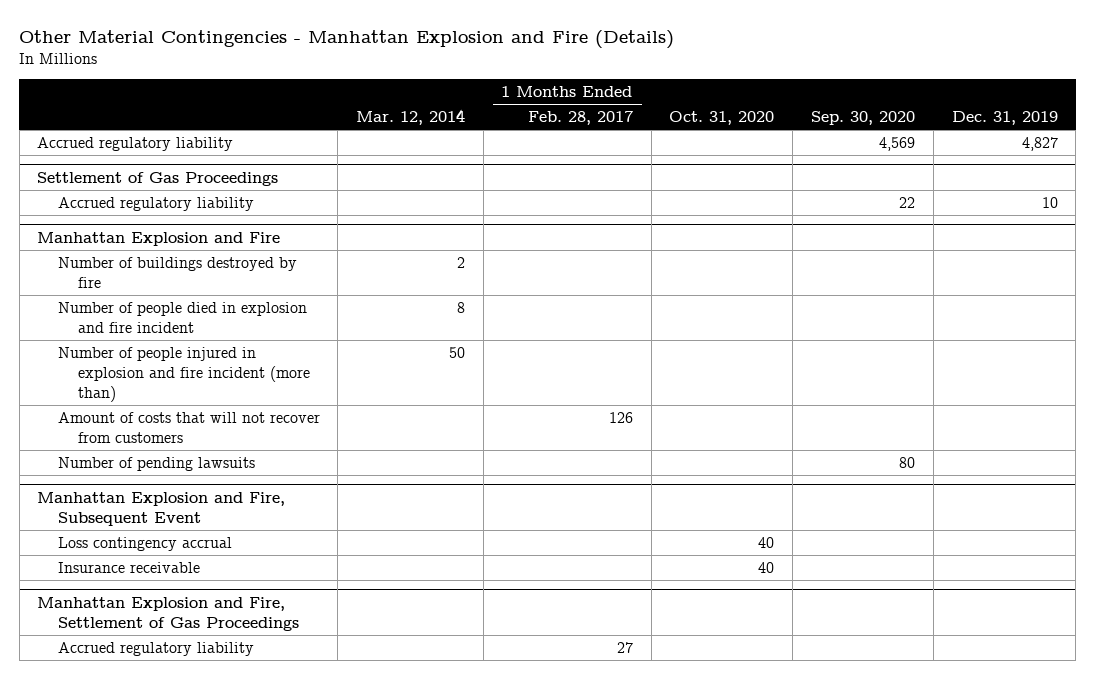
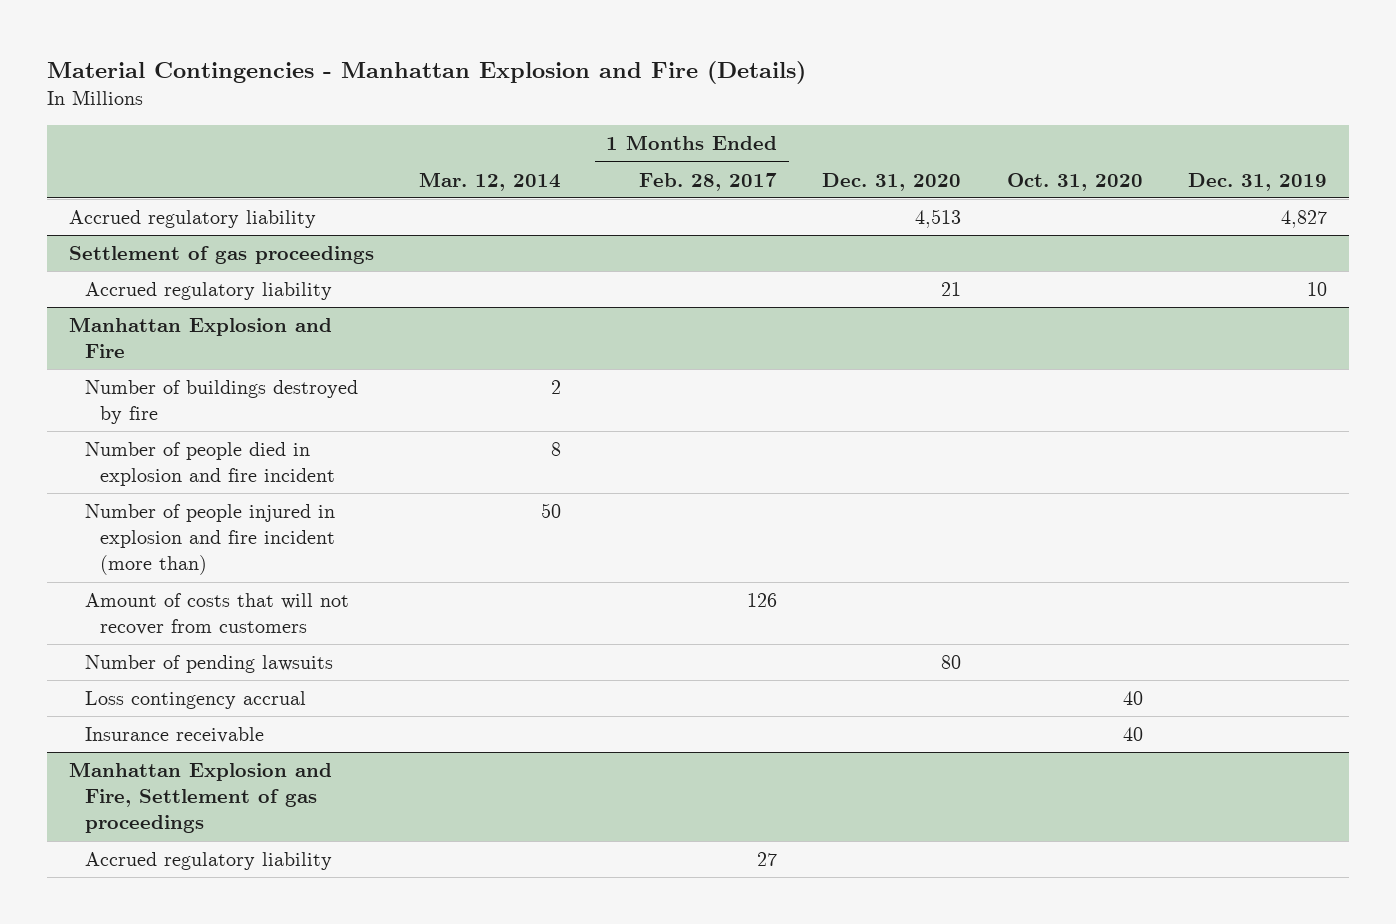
- Other Material Contingencies - Manhattan Explosion and Fire (Details)
+ Material Contingencies - Manhattan Explosion and Fire (Details)
- | Mar. 12, 2014 | 1 Months Ended Feb. 28, 2017 | Oct. 31, 2020 | Sep. 30, 2020 | Dec. 31, 2019
+ | Mar. 12, 2014 | 1 Months Ended Feb. 28, 2017 | Dec. 31, 2020 | Oct. 31, 2020 | Dec. 31, 2019
- Settlement of Gas Proceedings
+ Settlement of gas proceedings
- Manhattan Explosion and Fire, Subsequent Event
- Loss contingency accrual | | | 40 | |
- Insurance receivable | | | 40 | |
- Manhattan Explosion and Fire, Settlement of Gas Proceedings
@ Manhattan Explosion and Fire
+ Loss contingency accrual | | | | 40 |
+ Insurance receivable | | | | 40 |
+ Manhattan Explosion and Fire, Settlement of gas proceedings

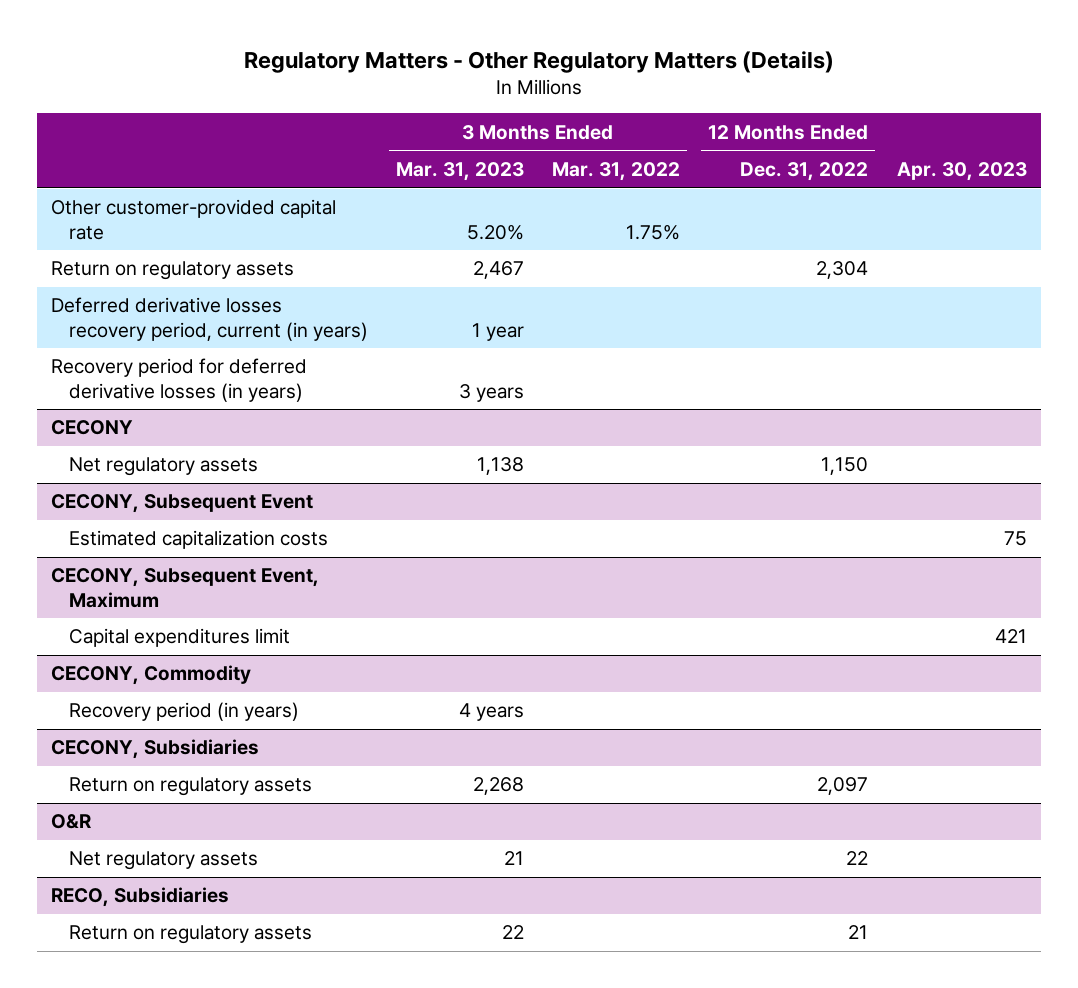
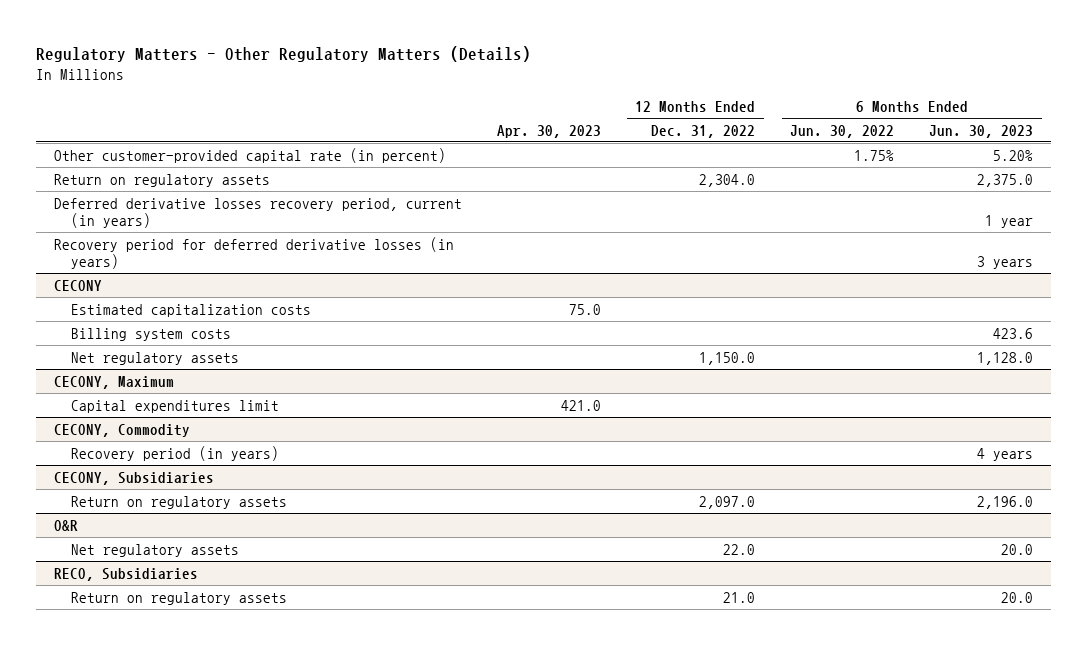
- | 3 Months Ended Mar. 31, 2023 | 3 Months Ended Mar. 31, 2022 | 12 Months Ended Dec. 31, 2022 | Apr. 30, 2023
+ | Apr. 30, 2023 | 12 Months Ended Dec. 31, 2022 | 6 Months Ended Jun. 30, 2022 | 6 Months Ended Jun. 30, 2023
- Other customer-provided capital rate | 5.20% | 1.75% | |
- Return on regulatory assets | 2,467 | | 2,304 |
+ Other customer-provided capital rate (in percent) | | | 1.75% | 5.20%
+ Return on regulatory assets | | 2,304.0 | | 2,375.0
@ CECONY
- Net regulatory assets | 1,138 | | 1,150 |
- CECONY, Subsequent Event
- Estimated capitalization costs | | | | 75
- CECONY, Subsequent Event, Maximum
- Capital expenditures limit | | | | 421
@ CECONY
+ Estimated capitalization costs | 75.0 | | |
+ Billing system costs | | | | 423.6
+ Net regulatory assets | | 1,150.0 | | 1,128.0
+ CECONY, Maximum
+ Capital expenditures limit | 421.0 | | |
@ CECONY, Subsidiaries
- Return on regulatory assets | 2,268 | | 2,097 |
+ Return on regulatory assets | | 2,097.0 | | 2,196.0
@ O&R
- Net regulatory assets | 21 | | 22 |
+ Net regulatory assets | | 22.0 | | 20.0
@ RECO, Subsidiaries
- Return on regulatory assets | 22 | | 21 |
+ Return on regulatory assets | | 21.0 | | 20.0

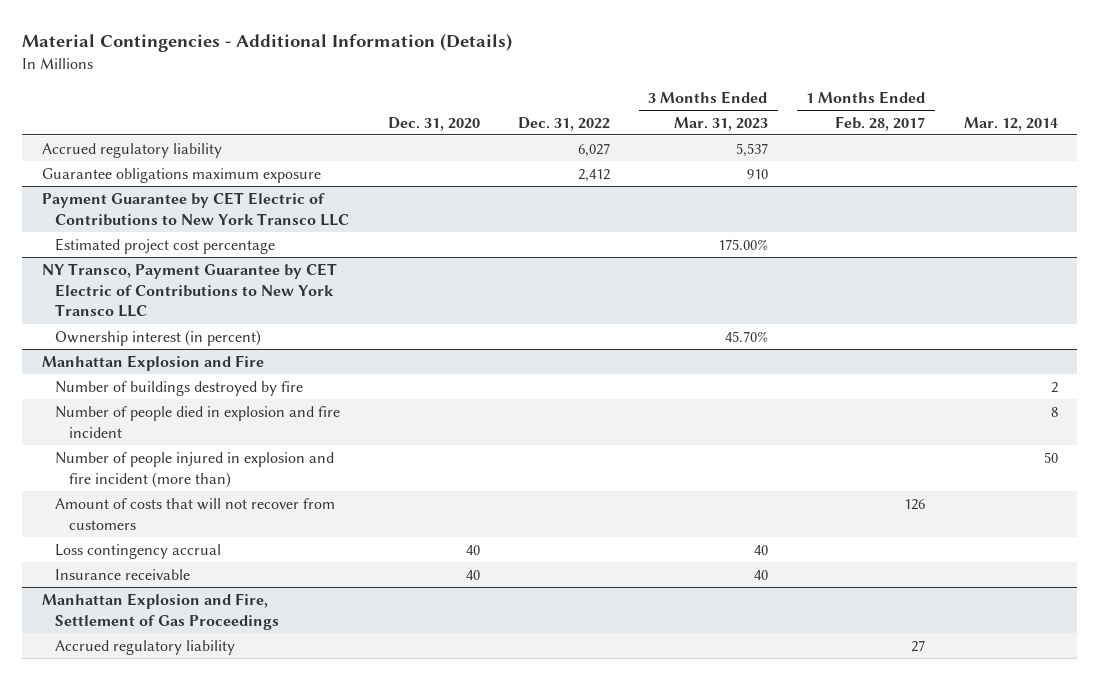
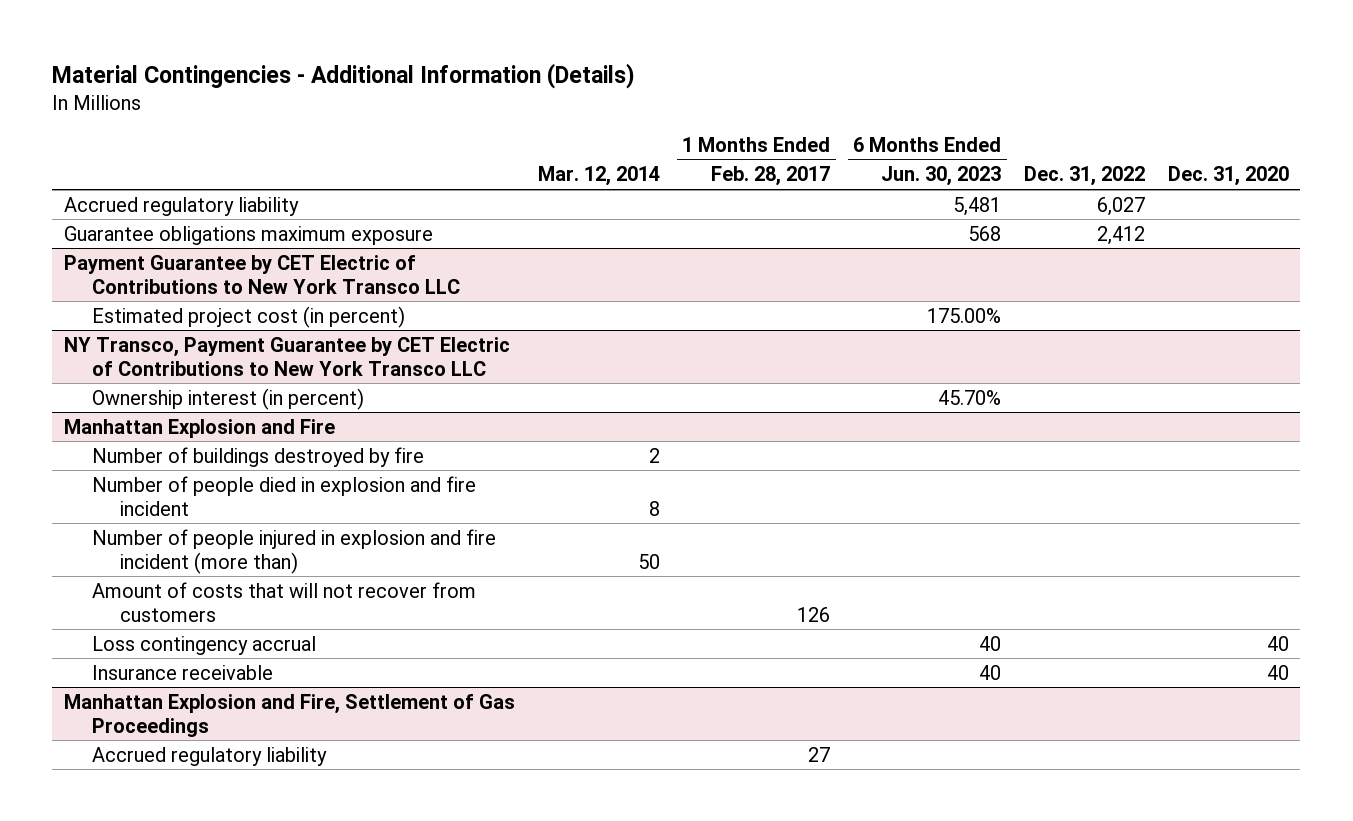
- | Dec. 31, 2020 | Dec. 31, 2022 | 3 Months Ended Mar. 31, 2023 | 1 Months Ended Feb. 28, 2017 | Mar. 12, 2014
+ | Mar. 12, 2014 | 1 Months Ended Feb. 28, 2017 | 6 Months Ended Jun. 30, 2023 | Dec. 31, 2022 | Dec. 31, 2020
@ Payment Guarantee by CET Electric of Contributions to New York Transco LLC
- Estimated project cost percentage | | | 175.00% | |
+ Estimated project cost (in percent) | | | 175.00% | |

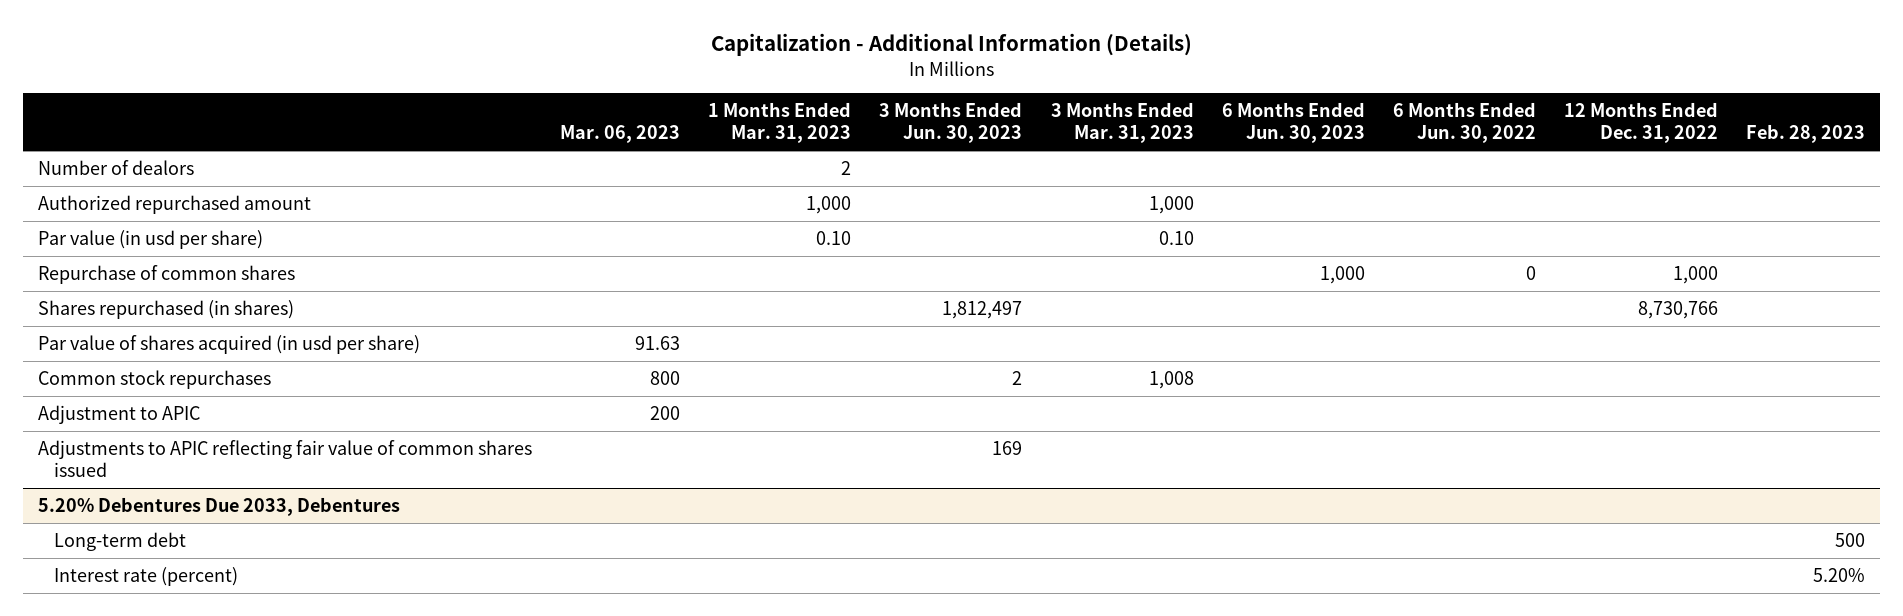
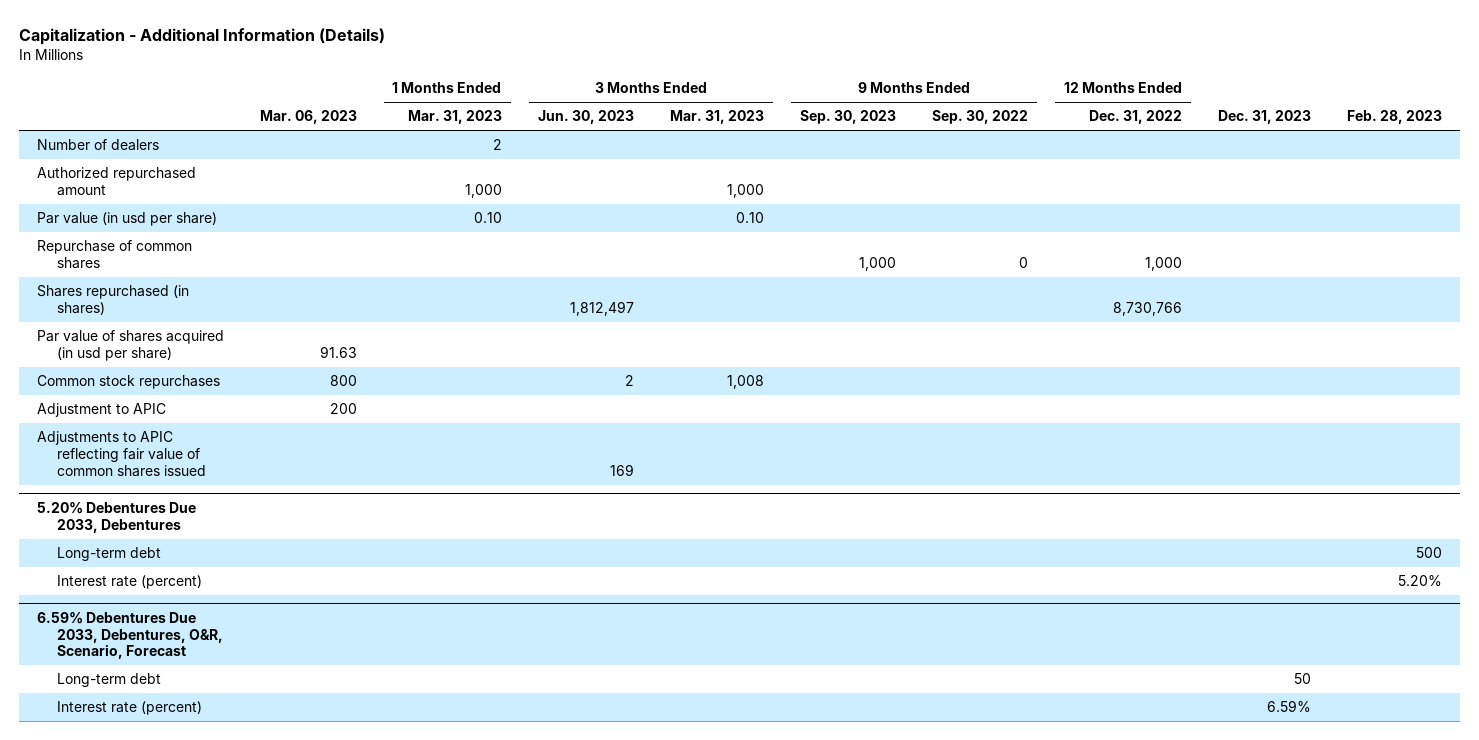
- | Mar. 06, 2023 | 1 Months Ended Mar. 31, 2023 | 3 Months Ended Jun. 30, 2023 | 3 Months Ended Mar. 31, 2023 | 6 Months Ended Jun. 30, 2023 | 6 Months Ended Jun. 30, 2022 | 12 Months Ended Dec. 31, 2022 | Feb. 28, 2023
+ | Mar. 06, 2023 | 1 Months Ended Mar. 31, 2023 | 3 Months Ended Jun. 30, 2023 | 3 Months Ended Mar. 31, 2023 | 9 Months Ended Sep. 30, 2023 | 9 Months Ended Sep. 30, 2022 | 12 Months Ended Dec. 31, 2022 | Dec. 31, 2023 | Feb. 28, 2023
- Number of dealors | | 2 | | | | | |
+ Number of dealers | | 2 | | | | | | |
+ 6.59% Debentures Due 2033, Debentures, O&R, Scenario, Forecast
+ Long-term debt | | | | | | | | 50 |
+ Interest rate (percent) | | | | | | | | 6.59% |

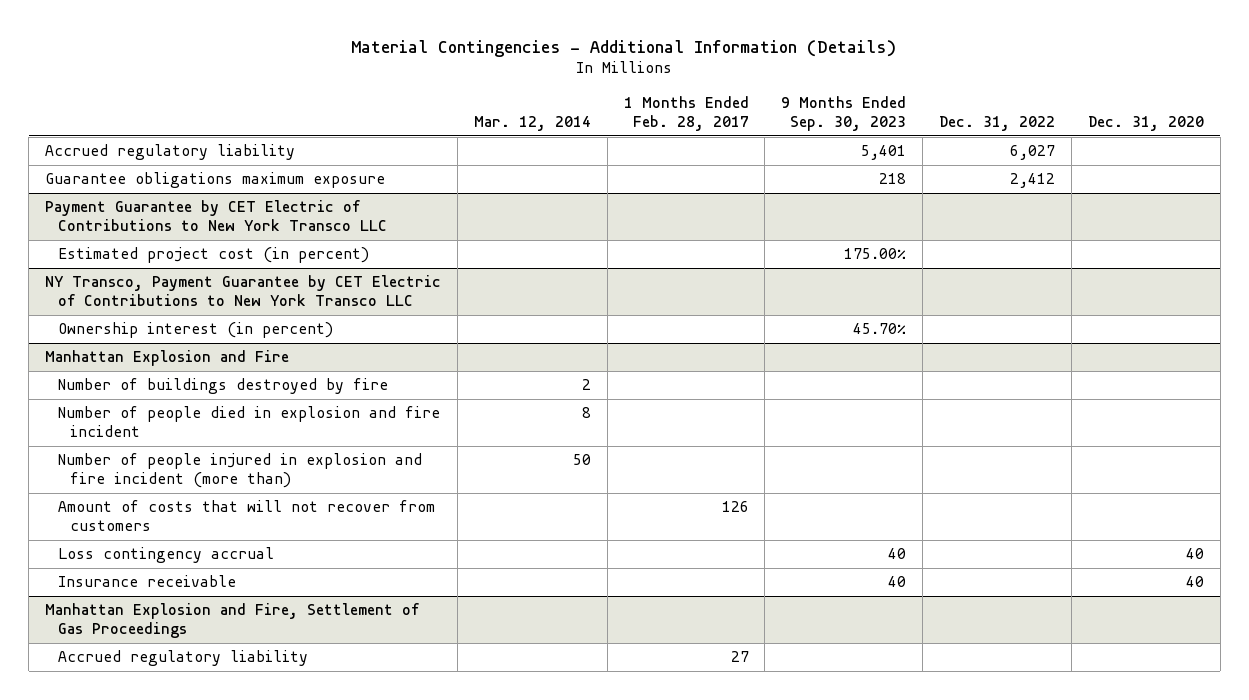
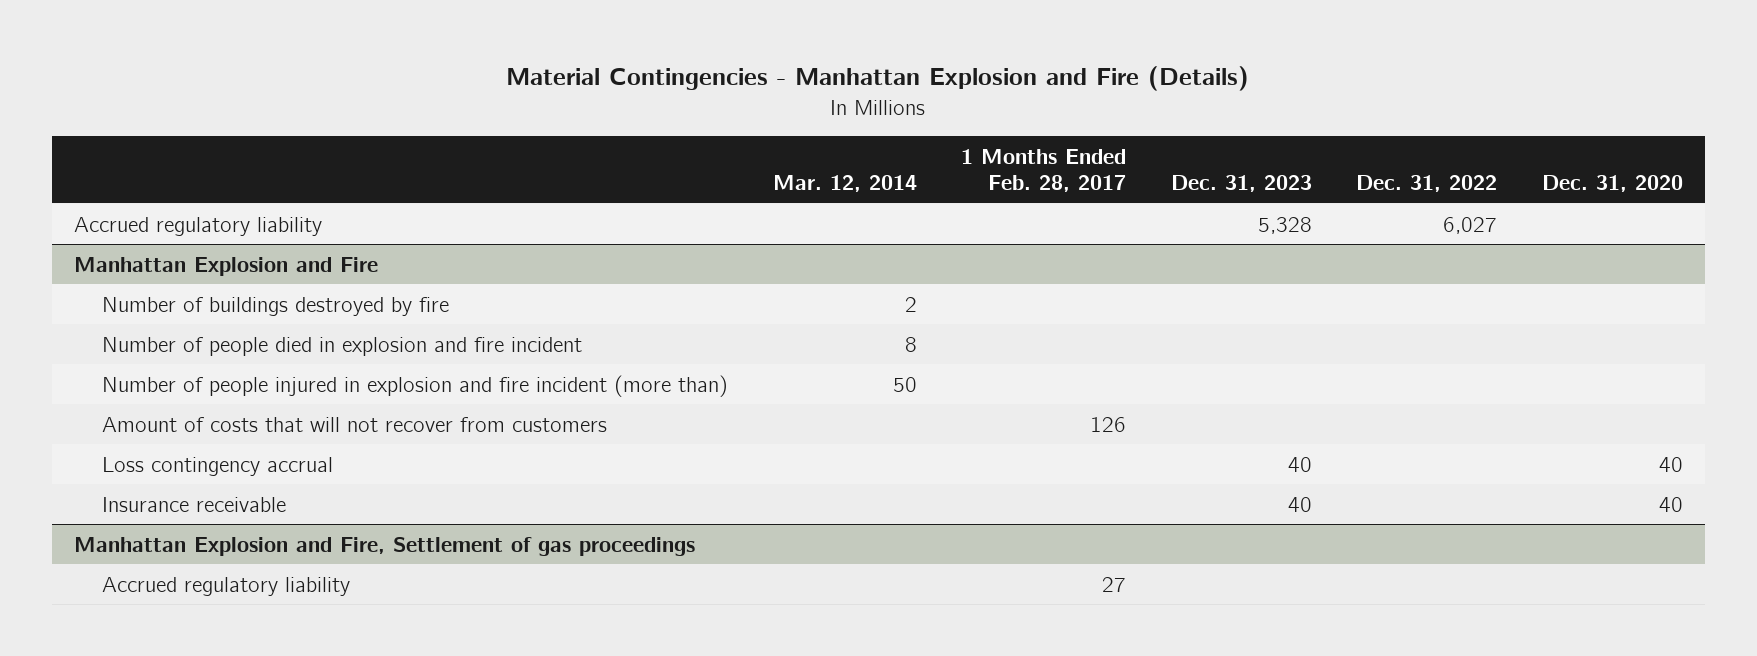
- Material Contingencies - Additional Information (Details)
+ Material Contingencies - Manhattan Explosion and Fire (Details)
- | Mar. 12, 2014 | 1 Months Ended Feb. 28, 2017 | 9 Months Ended Sep. 30, 2023 | Dec. 31, 2022 | Dec. 31, 2020
+ | Mar. 12, 2014 | 1 Months Ended Feb. 28, 2017 | Dec. 31, 2023 | Dec. 31, 2022 | Dec. 31, 2020
- Guarantee obligations maximum exposure | | | 218 | 2,412 |
- Payment Guarantee by CET Electric of Contributions to New York Transco LLC
- Estimated project cost (in percent) | | | 175.00% | |
- NY Transco, Payment Guarantee by CET Electric of Contributions to New York Transco LLC
- Ownership interest (in percent) | | | 45.70% | |
- Manhattan Explosion and Fire, Settlement of Gas Proceedings
+ Manhattan Explosion and Fire, Settlement of gas proceedings

